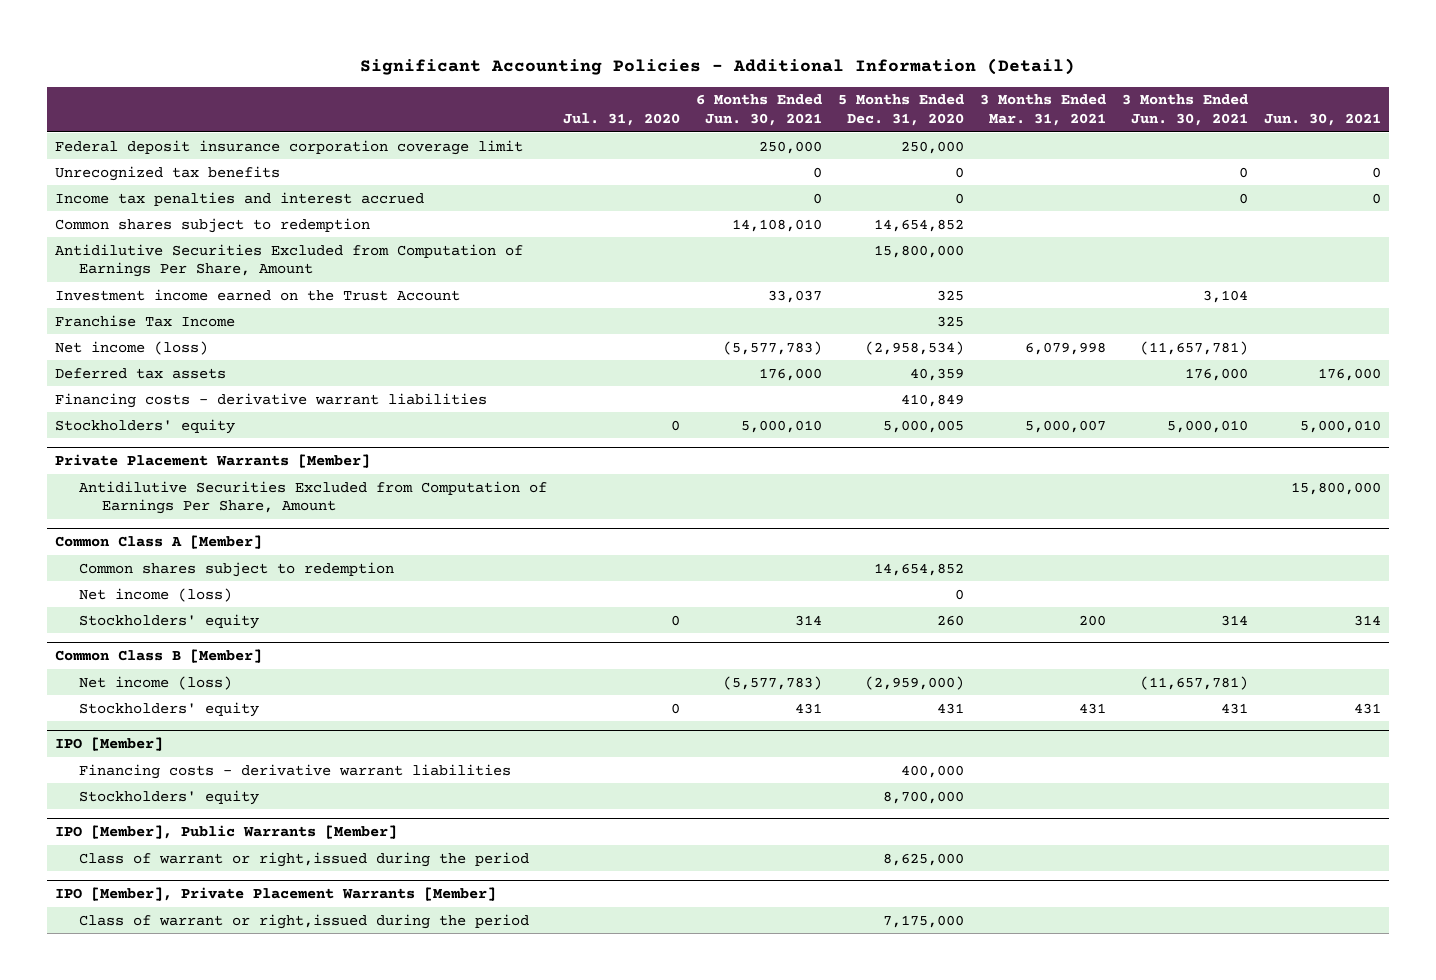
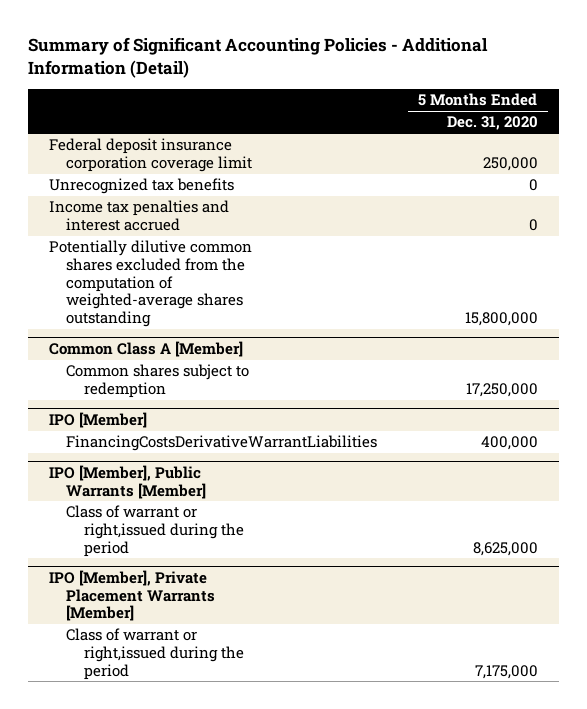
- Significant Accounting Policies - Additional Information (Detail)
+ Summary of Significant Accounting Policies - Additional Information (Detail)
- | Jul. 31, 2020 | 6 Months Ended Jun. 30, 2021 | 5 Months Ended Dec. 31, 2020 | 3 Months Ended Mar. 31, 2021 | 3 Months Ended Jun. 30, 2021 | Jun. 30, 2021
+ | 5 Months Ended Dec. 31, 2020
- Common shares subject to redemption | | 14,108,010 | 14,654,852 | | |
- Antidilutive Securities Excluded from Computation of Earnings Per Share, Amount | | | 15,800,000 | | |
- Investment income earned on the Trust Account | | 33,037 | 325 | | 3,104 |
- Franchise Tax Income | | | 325 | | |
- Net income (loss) | | (5,577,783) | (2,958,534) | 6,079,998 | (11,657,781) |
- Deferred tax assets | | 176,000 | 40,359 | | 176,000 | 176,000
- Financing costs - derivative warrant liabilities | | | 410,849 | | |
- Stockholders' equity | 0 | 5,000,010 | 5,000,005 | 5,000,007 | 5,000,010 | 5,000,010
- Private Placement Warrants [Member]
- Antidilutive Securities Excluded from Computation of Earnings Per Share, Amount | | | | | | 15,800,000
+ Potentially dilutive common shares excluded from the computation of weighted-average shares outstanding | 15,800,000
@ Common Class A [Member]
- Common shares subject to redemption | | | 14,654,852 | | |
- Net income (loss) | | | 0 | | |
- Stockholders' equity | 0 | 314 | 260 | 200 | 314 | 314
- Common Class B [Member]
- Net income (loss) | | (5,577,783) | (2,959,000) | | (11,657,781) |
- Stockholders' equity | 0 | 431 | 431 | 431 | 431 | 431
@ Common Class A [Member]
+ Common shares subject to redemption | 17,250,000
@ IPO [Member]
- Financing costs - derivative warrant liabilities | | | 400,000 | | |
- Stockholders' equity | | | 8,700,000 | | |
+ FinancingCostsDerivativeWarrantLiabilities | 400,000

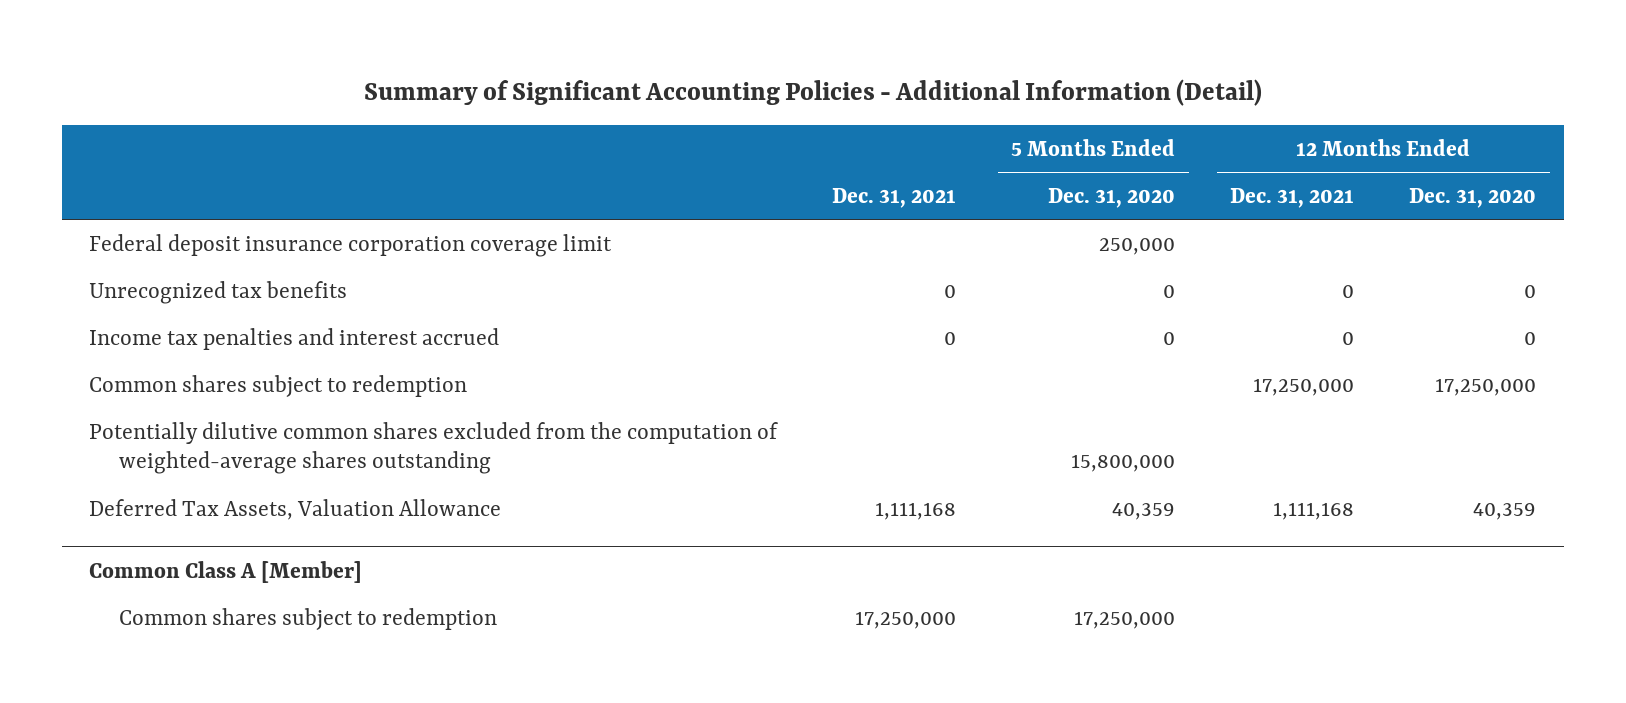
- | 5 Months Ended Dec. 31, 2020
+ | Dec. 31, 2021 | 5 Months Ended Dec. 31, 2020 | 12 Months Ended Dec. 31, 2021 | 12 Months Ended Dec. 31, 2020
+ Common shares subject to redemption | | | 17,250,000 | 17,250,000
+ Deferred Tax Assets, Valuation Allowance | 1,111,168 | 40,359 | 1,111,168 | 40,359
- IPO [Member]
- FinancingCostsDerivativeWarrantLiabilities | 400,000
- IPO [Member], Public Warrants [Member]
- Class of warrant or right,issued during the period | 8,625,000
- IPO [Member], Private Placement Warrants [Member]
- Class of warrant or right,issued during the period | 7,175,000

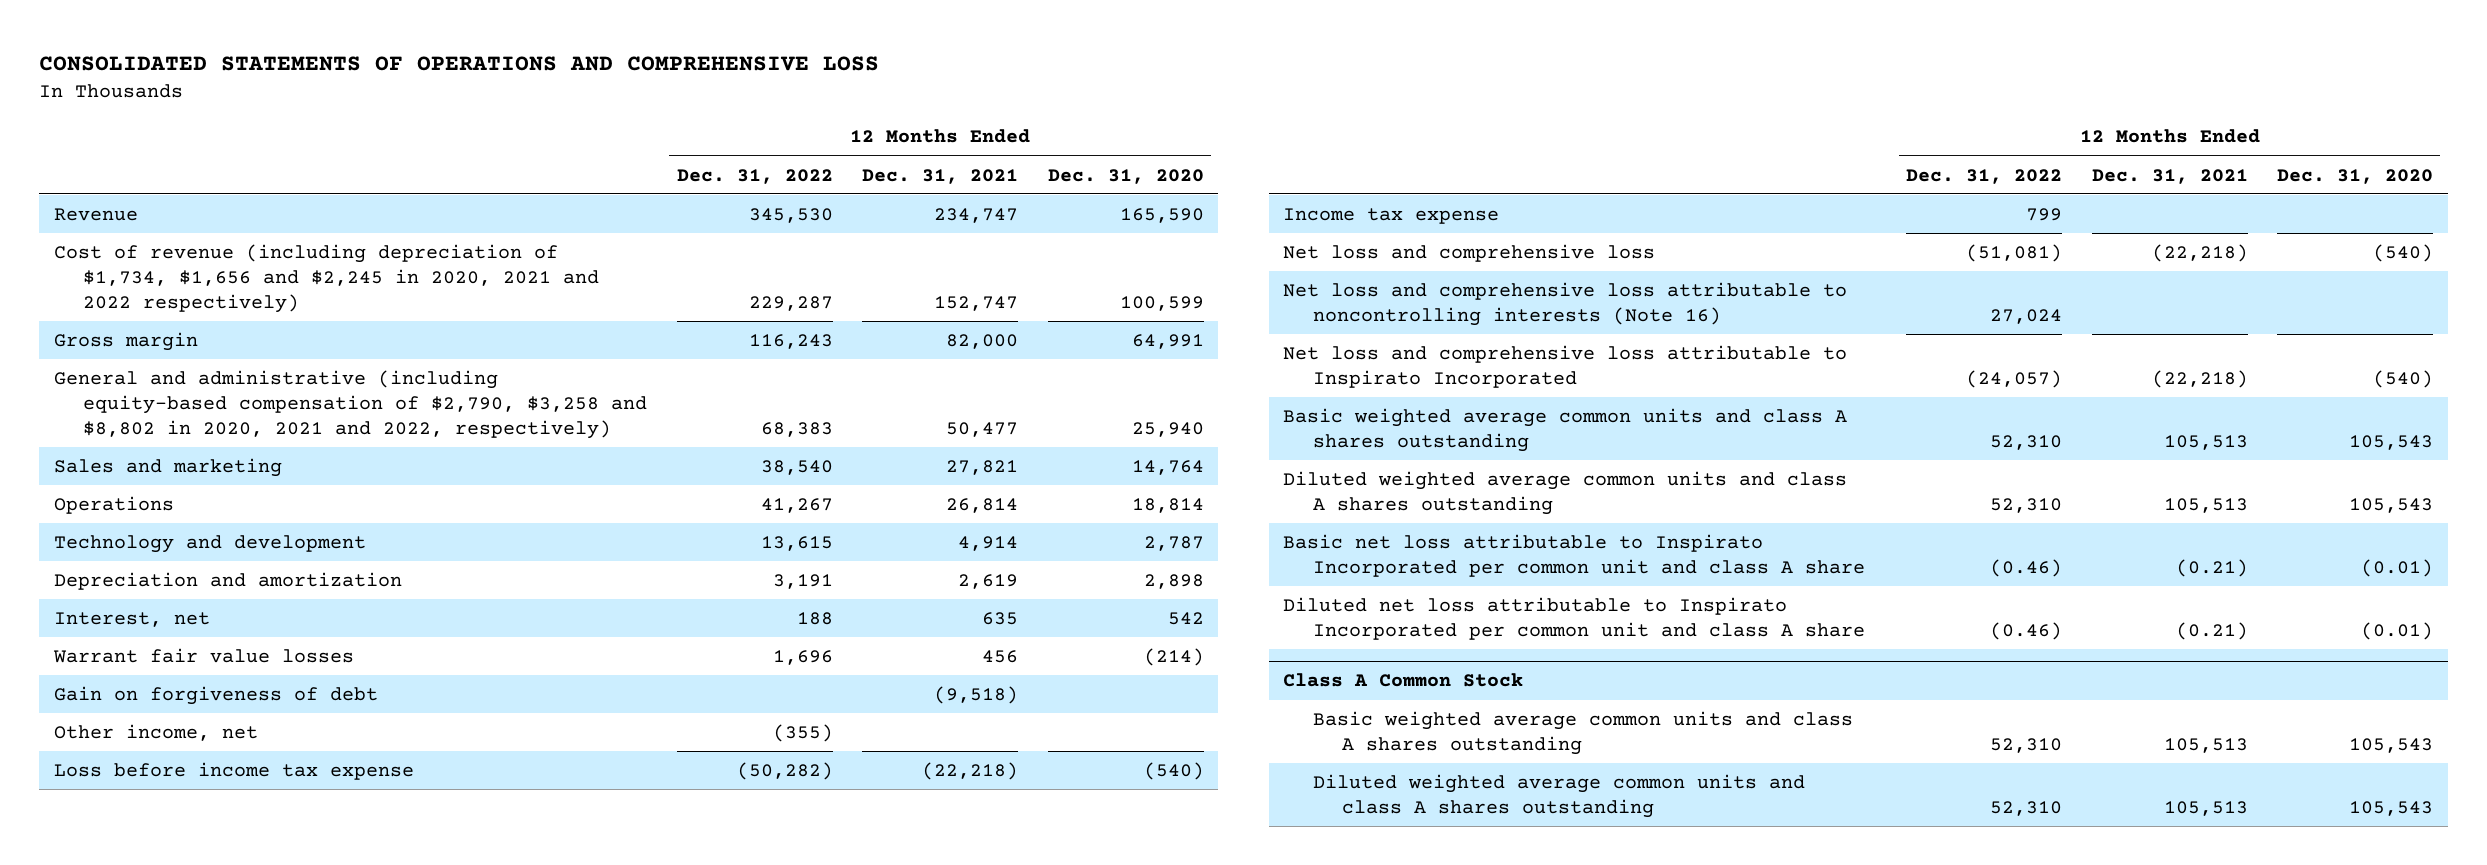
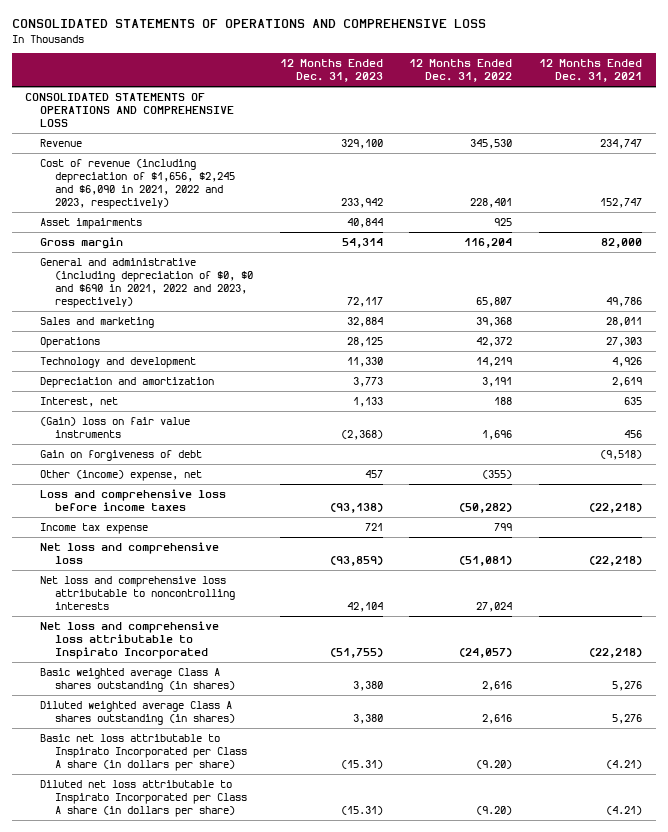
- | 12 Months Ended Dec. 31, 2022 | 12 Months Ended Dec. 31, 2021 | 12 Months Ended Dec. 31, 2020
+ | 12 Months Ended Dec. 31, 2023 | 12 Months Ended Dec. 31, 2022 | 12 Months Ended Dec. 31, 2021
+ CONSOLIDATED STATEMENTS OF OPERATIONS AND COMPREHENSIVE LOSS
- Cost of revenue (including depreciation of $1,734, $1,656 and $2,245 in 2020, 2021 and 2022 respectively) | 229,287 | 152,747 | 100,599
- Gross margin | 116,243 | 82,000 | 64,991
- General and administrative (including equity-based compensation of $2,790, $3,258 and $8,802 in 2020, 2021 and 2022, respectively) | 68,383 | 50,477 | 25,940
- Sales and marketing | 38,540 | 27,821 | 14,764
- Operations | 41,267 | 26,814 | 18,814
- Technology and development | 13,615 | 4,914 | 2,787
+ Cost of revenue (including depreciation of $1,656, $2,245 and $6,090 in 2021, 2022 and 2023, respectively) | 233,942 | 228,401 | 152,747
+ Asset impairments | 40,844 | 925 |
+ Gross margin | 54,314 | 116,204 | 82,000
+ General and administrative (including depreciation of $0, $0 and $690 in 2021, 2022 and 2023, respectively) | 72,117 | 65,807 | 49,786
+ Sales and marketing | 32,884 | 39,368 | 28,011
+ Operations | 28,125 | 42,372 | 27,303
+ Technology and development | 11,330 | 14,219 | 4,926
- Warrant fair value losses | 1,696 | 456 | (214)
+ (Gain) loss on fair value instruments | (2,368) | 1,696 | 456
- Other income, net | (355) | |
- Loss before income tax expense | (50,282) | (22,218) | (540)
+ Other (income) expense, net | 457 | (355) |
+ Loss and comprehensive loss before income taxes | (93,138) | (50,282) | (22,218)
- Net loss and comprehensive loss attributable to noncontrolling interests (Note 16) | 27,024 | |
+ Net loss and comprehensive loss attributable to noncontrolling interests | 42,104 | 27,024 |
- Basic weighted average common units and class A shares outstanding | 52,310 | 105,513 | 105,543
- Diluted weighted average common units and class A shares outstanding | 52,310 | 105,513 | 105,543
- Basic net loss attributable to Inspirato Incorporated per common unit and class A share | (0.46) | (0.21) | (0.01)
- Diluted net loss attributable to Inspirato Incorporated per common unit and class A share | (0.46) | (0.21) | (0.01)
- Class A Common Stock
- Basic weighted average common units and class A shares outstanding | 52,310 | 105,513 | 105,543
- Diluted weighted average common units and class A shares outstanding | 52,310 | 105,513 | 105,543
+ Basic weighted average Class A shares outstanding (in shares) | 3,380 | 2,616 | 5,276
+ Diluted weighted average Class A shares outstanding (in shares) | 3,380 | 2,616 | 5,276
+ Basic net loss attributable to Inspirato Incorporated per Class A share (in dollars per share) | (15.31) | (9.20) | (4.21)
+ Diluted net loss attributable to Inspirato Incorporated per Class A share (in dollars per share) | (15.31) | (9.20) | (4.21)

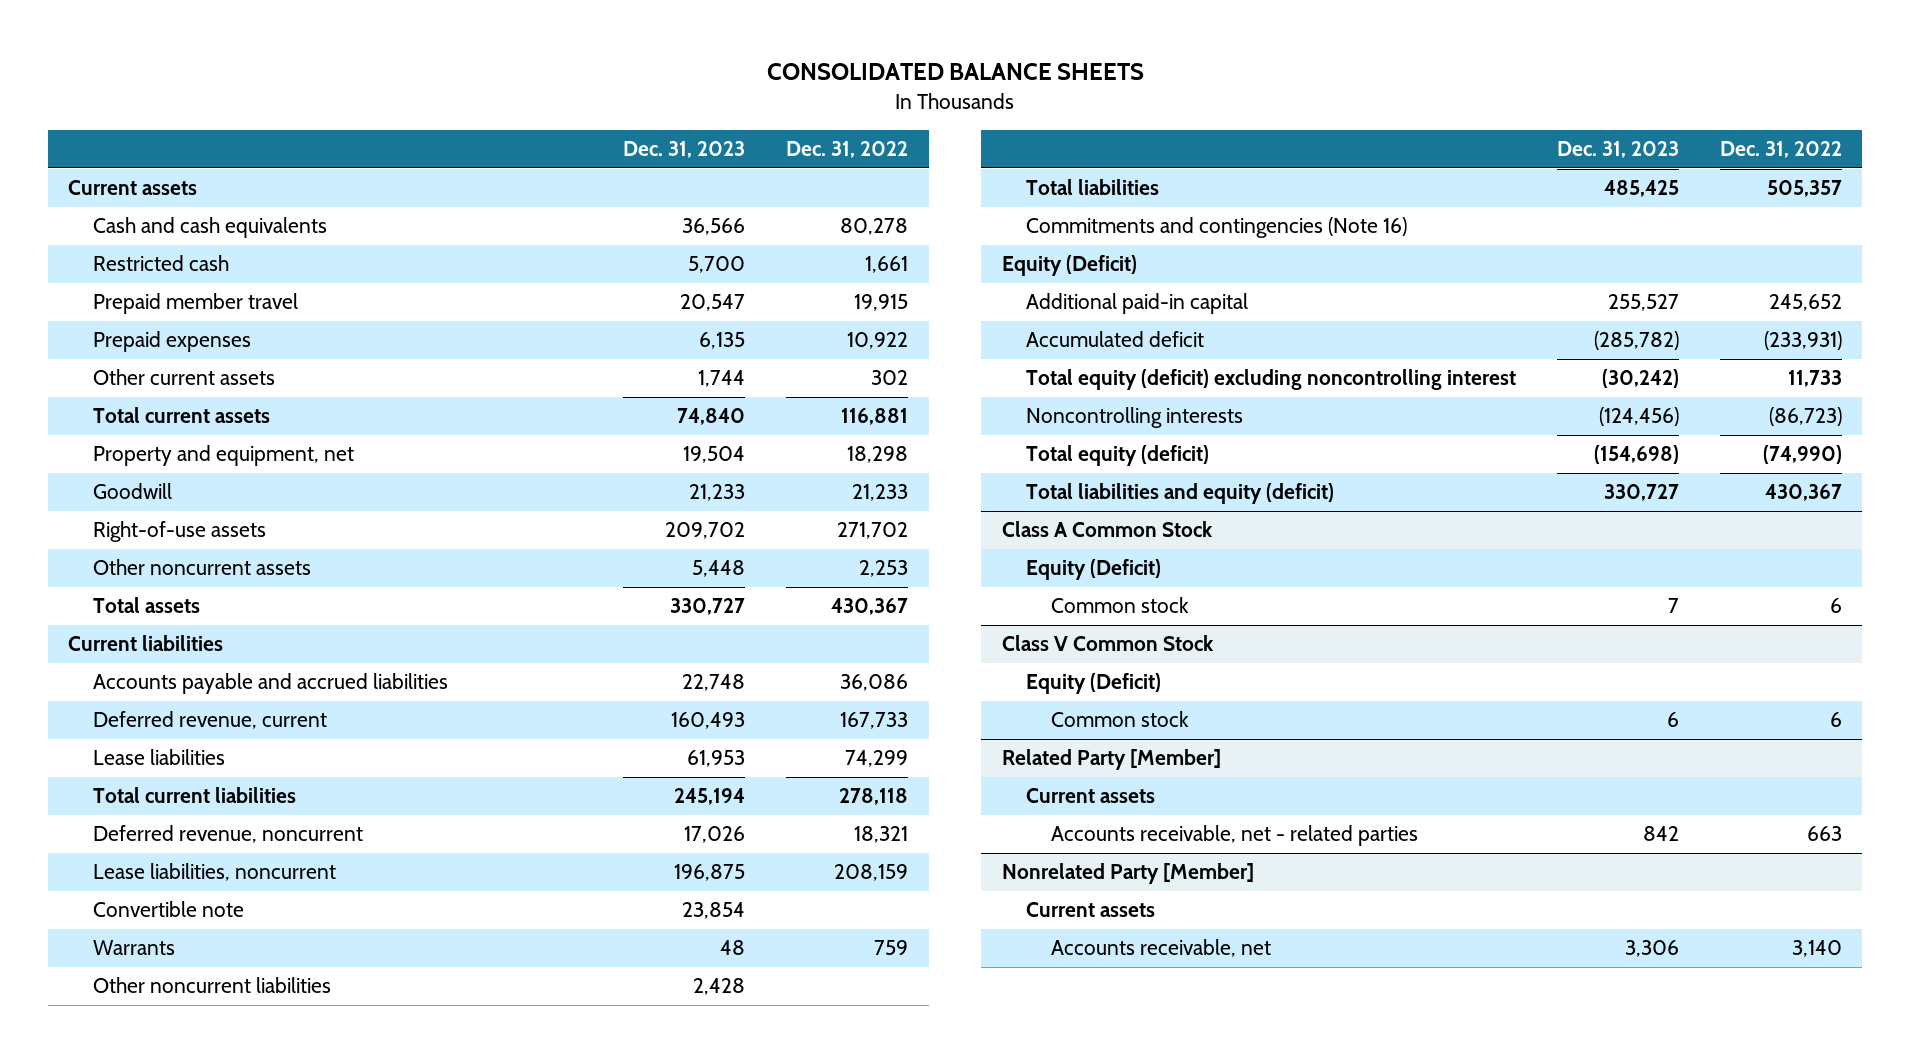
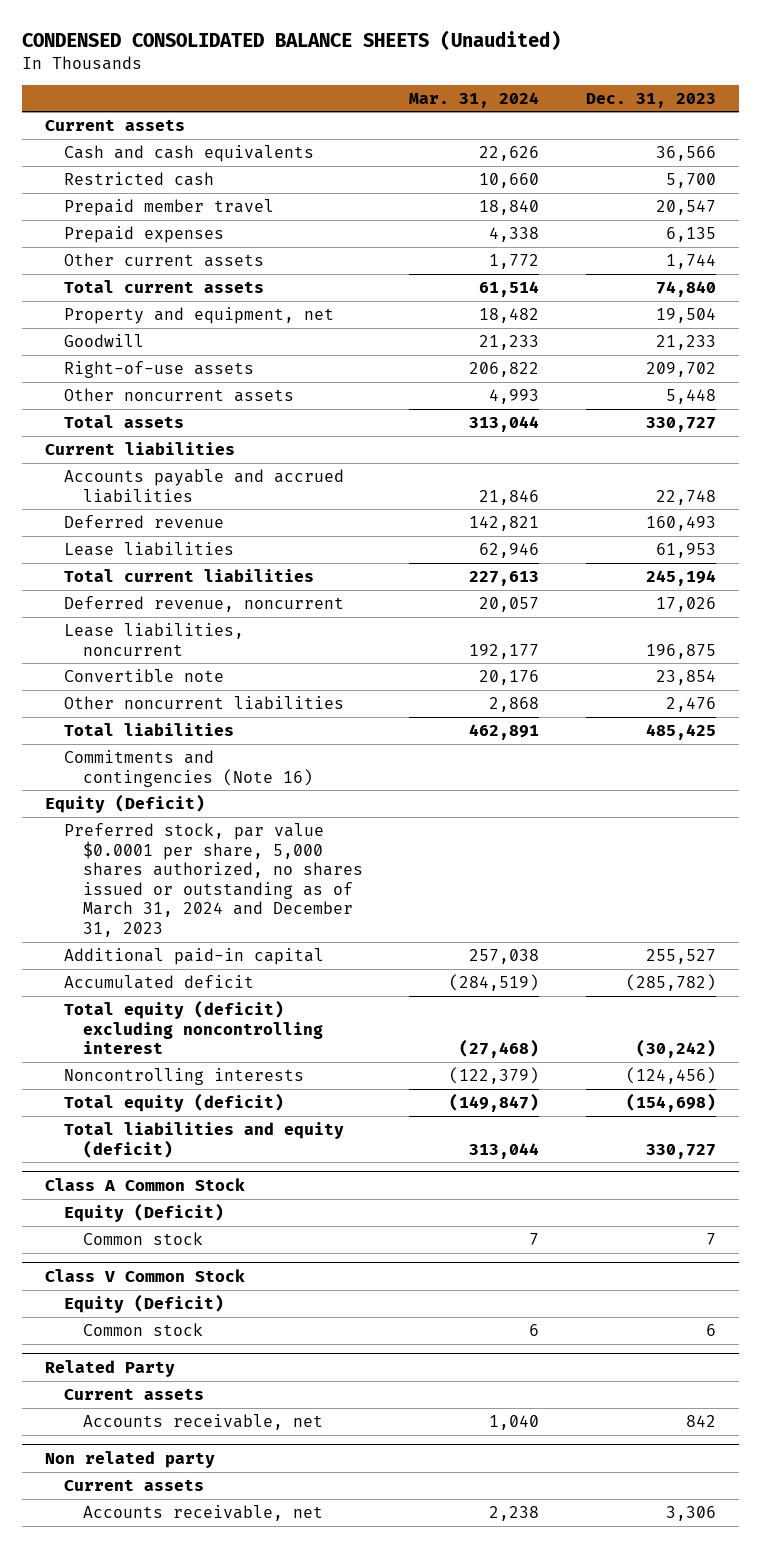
- CONSOLIDATED BALANCE SHEETS
+ CONDENSED CONSOLIDATED BALANCE SHEETS (Unaudited)
- | Dec. 31, 2023 | Dec. 31, 2022
+ | Mar. 31, 2024 | Dec. 31, 2023
- Deferred revenue, current | 160,493 | 167,733
+ Deferred revenue | 142,821 | 160,493
- Warrants | 48 | 759
- Other noncurrent liabilities | 2,428 |
+ Other noncurrent liabilities | 2,868 | 2,476
+ Preferred stock, par value $0.0001 per share, 5,000 shares authorized, no shares issued or outstanding as of March 31, 2024 and December 31, 2023
- Related Party [Member]
+ Related Party
- Accounts receivable, net - related parties | 842 | 663
- Nonrelated Party [Member]
+ Accounts receivable, net | 1,040 | 842
+ Non related party

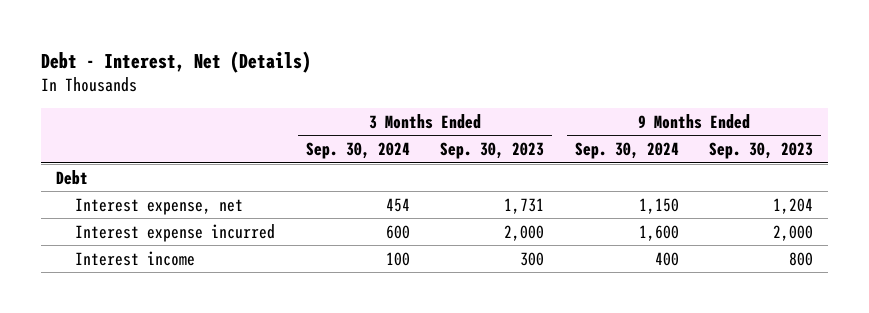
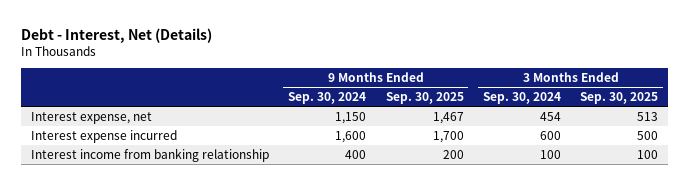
- | 3 Months Ended Sep. 30, 2024 | 3 Months Ended Sep. 30, 2023 | 9 Months Ended Sep. 30, 2024 | 9 Months Ended Sep. 30, 2023
+ | 9 Months Ended Sep. 30, 2024 | 9 Months Ended Sep. 30, 2025 | 3 Months Ended Sep. 30, 2024 | 3 Months Ended Sep. 30, 2025
- Debt
- Interest income | 100 | 300 | 400 | 800
+ Interest income from banking relationship | 400 | 200 | 100 | 100

